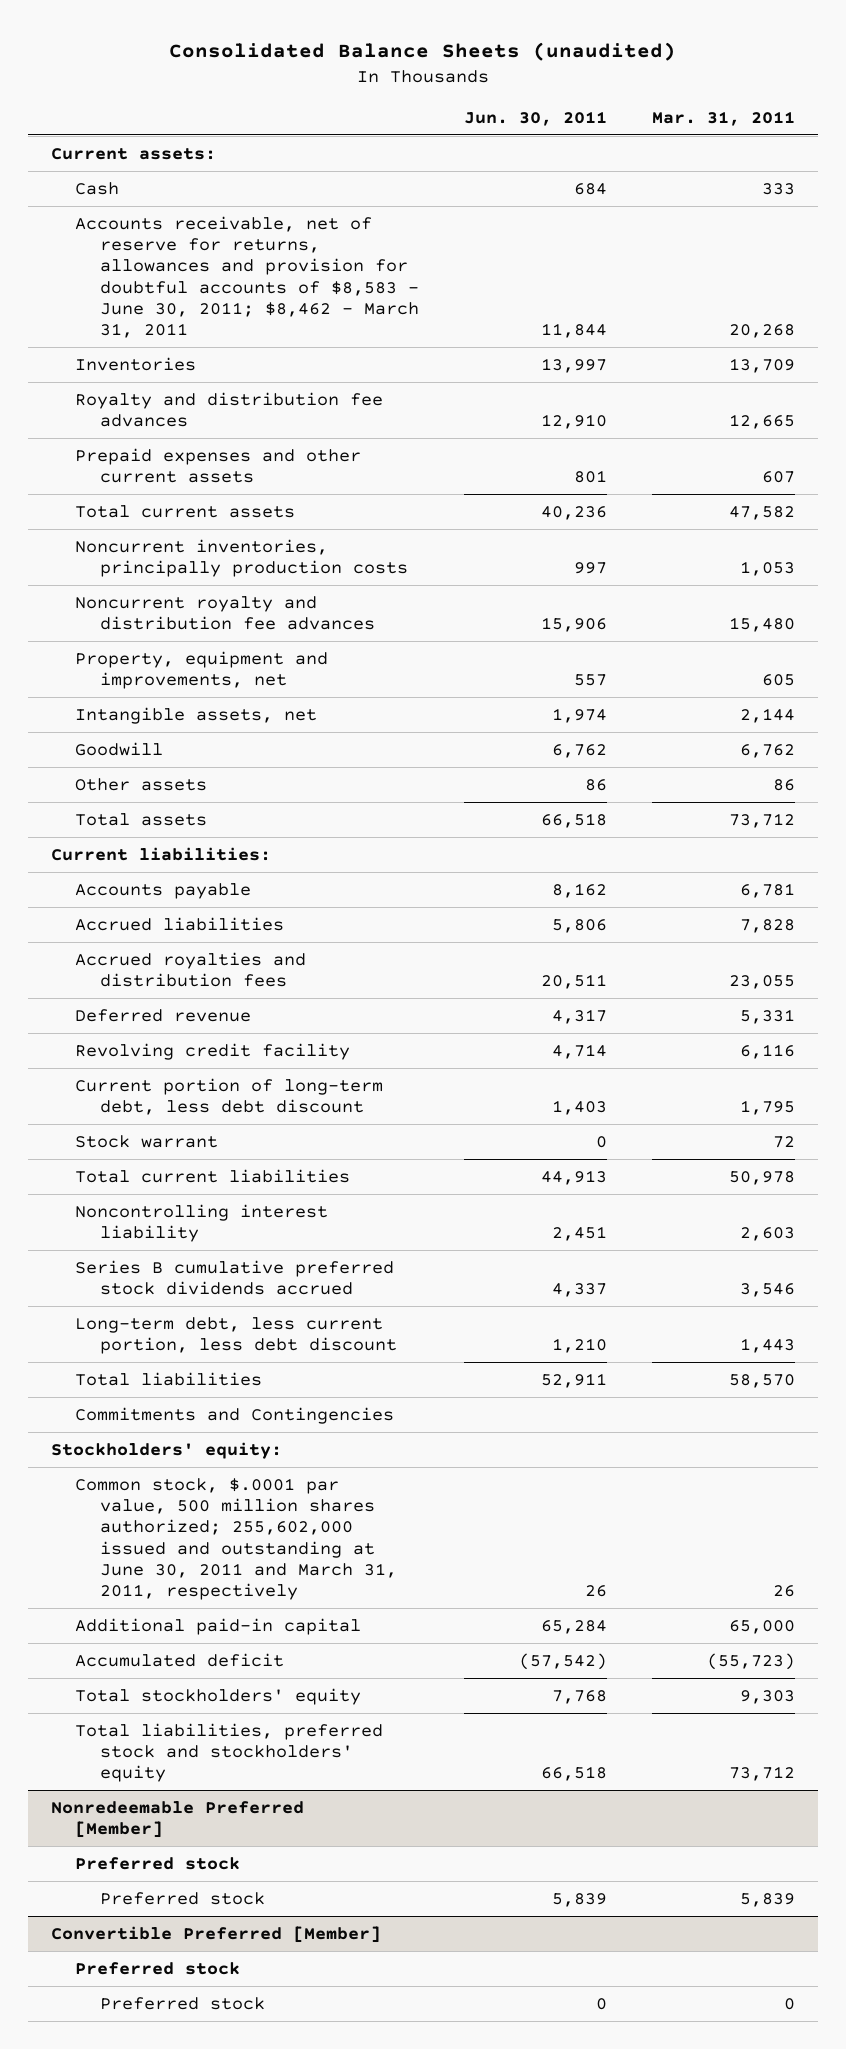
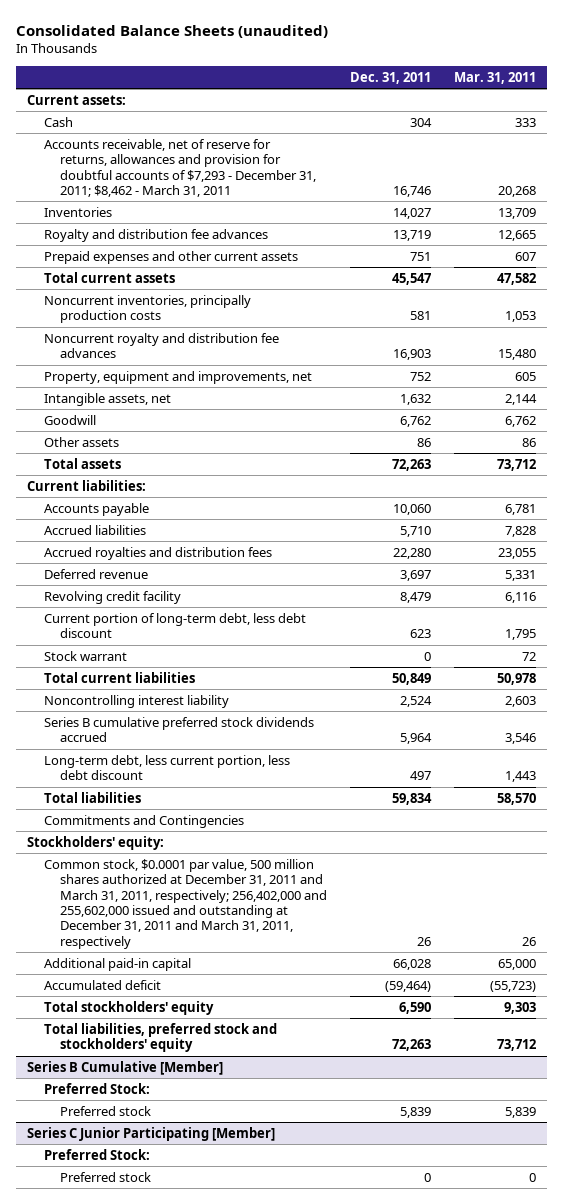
- | Jun. 30, 2011 | Mar. 31, 2011
+ | Dec. 31, 2011 | Mar. 31, 2011
- Accounts receivable, net of reserve for returns, allowances and provision for doubtful accounts of $8,583 - June 30, 2011; $8,462 - March 31, 2011 | 11,844 | 20,268
+ Accounts receivable, net of reserve for returns, allowances and provision for doubtful accounts of $7,293 - December 31, 2011; $8,462 - March 31, 2011 | 16,746 | 20,268
- Common stock, $.0001 par value, 500 million shares authorized; 255,602,000 issued and outstanding at June 30, 2011 and March 31, 2011, respectively | 26 | 26
+ Common stock, $0.0001 par value, 500 million shares authorized at December 31, 2011 and March 31, 2011, respectively; 256,402,000 and 255,602,000 issued and outstanding at December 31, 2011 and March 31, 2011, respectively | 26 | 26
- Nonredeemable Preferred [Member]
- Preferred stock
+ Series B Cumulative [Member]
+ Preferred Stock:
- Convertible Preferred [Member]
- Preferred stock
+ Series C Junior Participating [Member]
+ Preferred Stock:

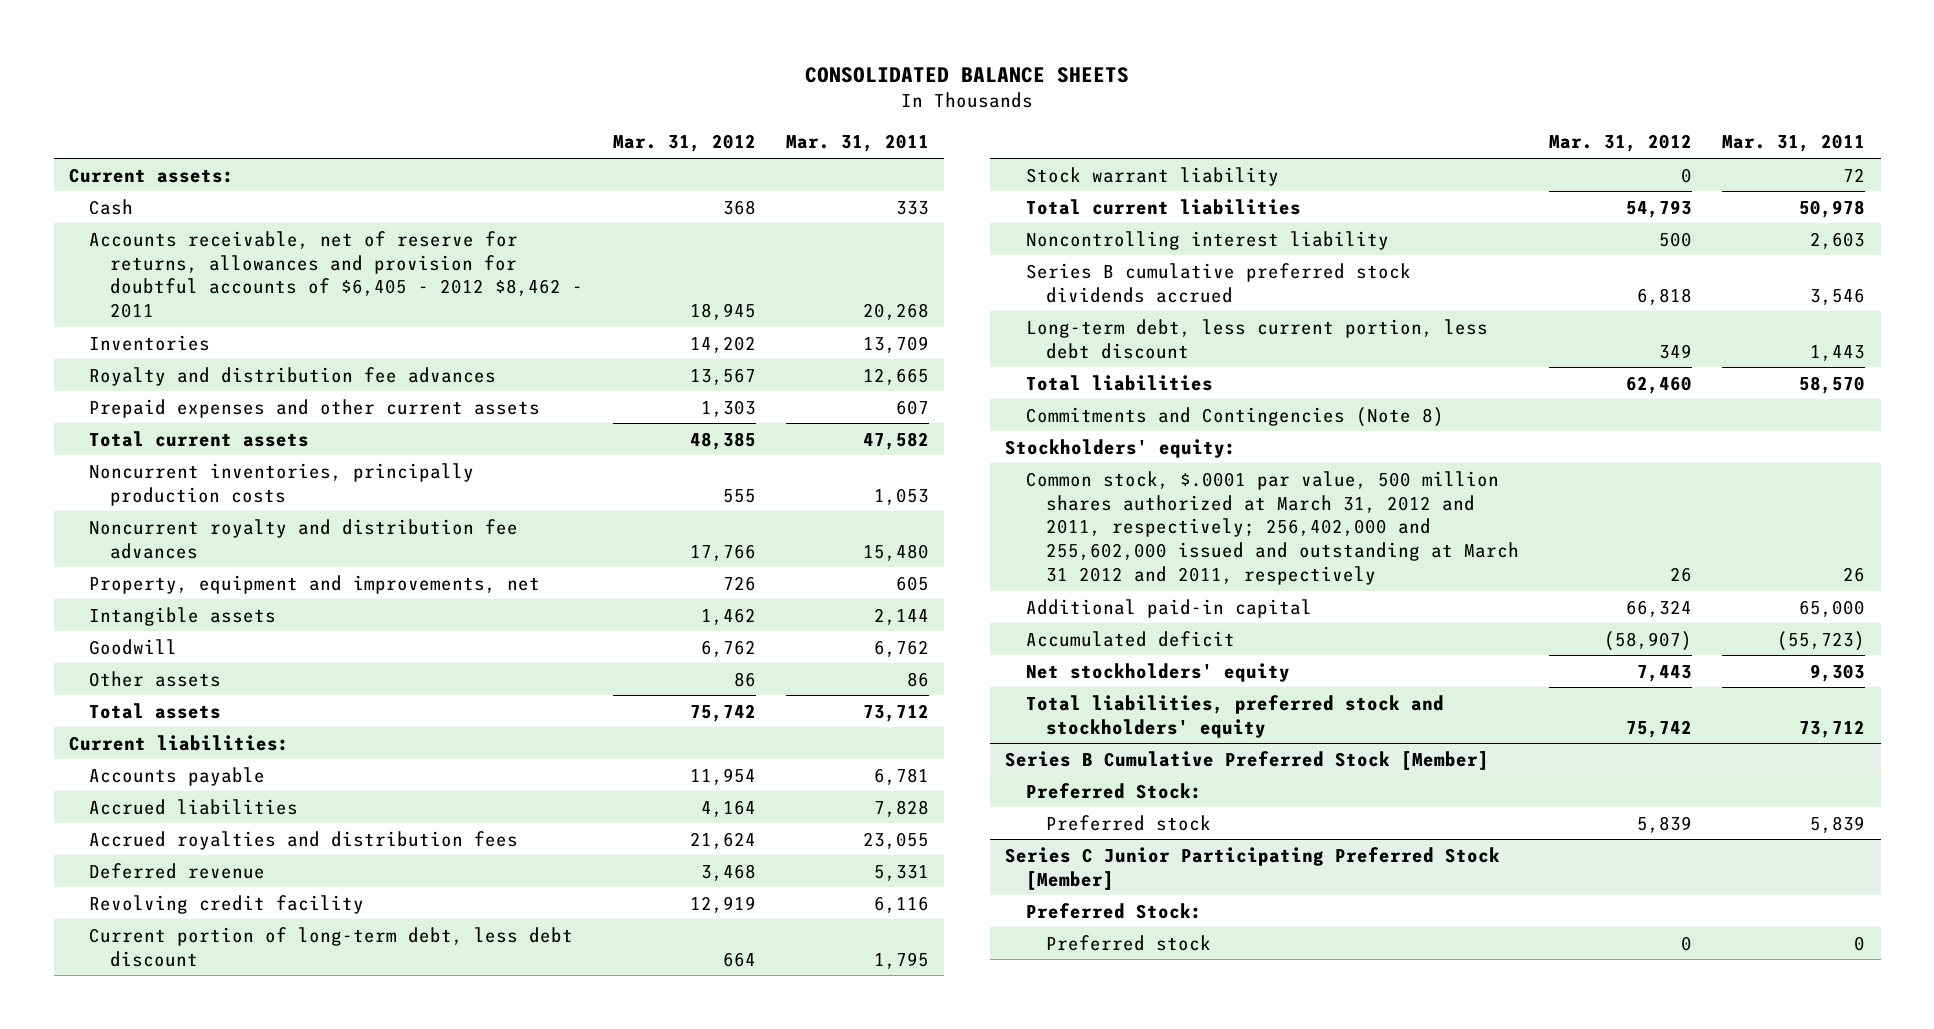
- Consolidated Balance Sheets (unaudited)
+ CONSOLIDATED BALANCE SHEETS
- | Dec. 31, 2011 | Mar. 31, 2011
+ | Mar. 31, 2012 | Mar. 31, 2011
- Accounts receivable, net of reserve for returns, allowances and provision for doubtful accounts of $7,293 - December 31, 2011; $8,462 - March 31, 2011 | 16,746 | 20,268
+ Accounts receivable, net of reserve for returns, allowances and provision for doubtful accounts of $6,405 - 2012 $8,462 - 2011 | 18,945 | 20,268
- Intangible assets, net | 1,632 | 2,144
+ Intangible assets | 1,462 | 2,144
- Stock warrant | 0 | 72
+ Stock warrant liability | 0 | 72
- Commitments and Contingencies
+ Commitments and Contingencies (Note 8)
- Common stock, $0.0001 par value, 500 million shares authorized at December 31, 2011 and March 31, 2011, respectively; 256,402,000 and 255,602,000 issued and outstanding at December 31, 2011 and March 31, 2011, respectively | 26 | 26
+ Common stock, $.0001 par value, 500 million shares authorized at March 31, 2012 and 2011, respectively; 256,402,000 and 255,602,000 issued and outstanding at March 31 2012 and 2011, respectively | 26 | 26
- Total stockholders' equity | 6,590 | 9,303
+ Net stockholders' equity | 7,443 | 9,303
- Series B Cumulative [Member]
+ Series B Cumulative Preferred Stock [Member]
- Series C Junior Participating [Member]
+ Series C Junior Participating Preferred Stock [Member]

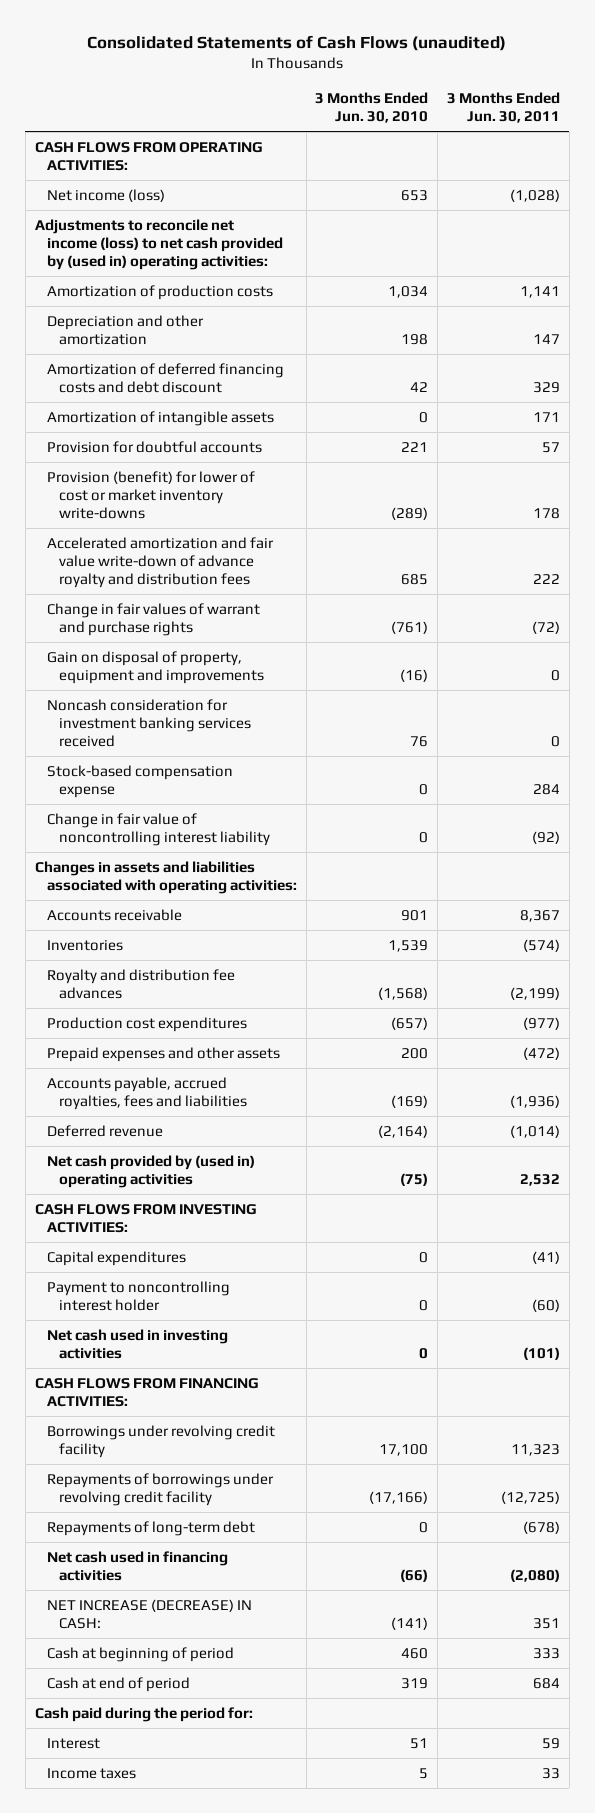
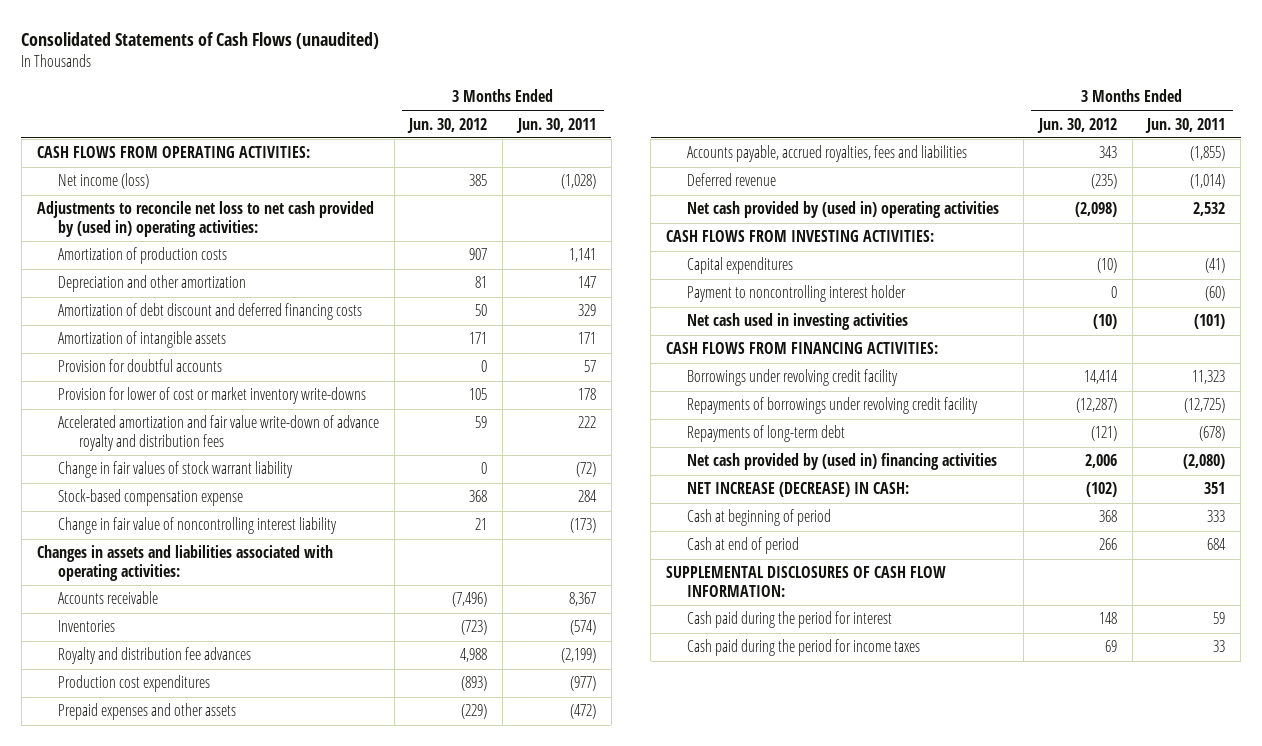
- | 3 Months Ended Jun. 30, 2010 | 3 Months Ended Jun. 30, 2011
+ | 3 Months Ended Jun. 30, 2012 | 3 Months Ended Jun. 30, 2011
- Adjustments to reconcile net income (loss) to net cash provided by (used in) operating activities:
+ Adjustments to reconcile net loss to net cash provided by (used in) operating activities:
- Amortization of deferred financing costs and debt discount | 42 | 329
+ Amortization of debt discount and deferred financing costs | 50 | 329
- Provision (benefit) for lower of cost or market inventory write-downs | (289) | 178
+ Provision for lower of cost or market inventory write-downs | 105 | 178
- Change in fair values of warrant and purchase rights | (761) | (72)
- Gain on disposal of property, equipment and improvements | (16) | 0
- Noncash consideration for investment banking services received | 76 | 0
+ Change in fair values of stock warrant liability | 0 | (72)
- Change in fair value of noncontrolling interest liability | 0 | (92)
+ Change in fair value of noncontrolling interest liability | 21 | (173)
- Accounts payable, accrued royalties, fees and liabilities | (169) | (1,936)
+ Accounts payable, accrued royalties, fees and liabilities | 343 | (1,855)
- Net cash used in financing activities | (66) | (2,080)
+ Net cash provided by (used in) financing activities | 2,006 | (2,080)
- Cash paid during the period for:
- Interest | 51 | 59
- Income taxes | 5 | 33
+ SUPPLEMENTAL DISCLOSURES OF CASH FLOW INFORMATION:
+ Cash paid during the period for interest | 148 | 59
+ Cash paid during the period for income taxes | 69 | 33

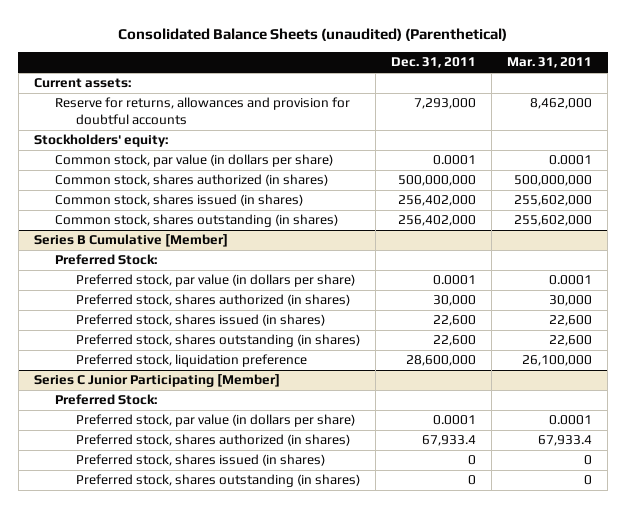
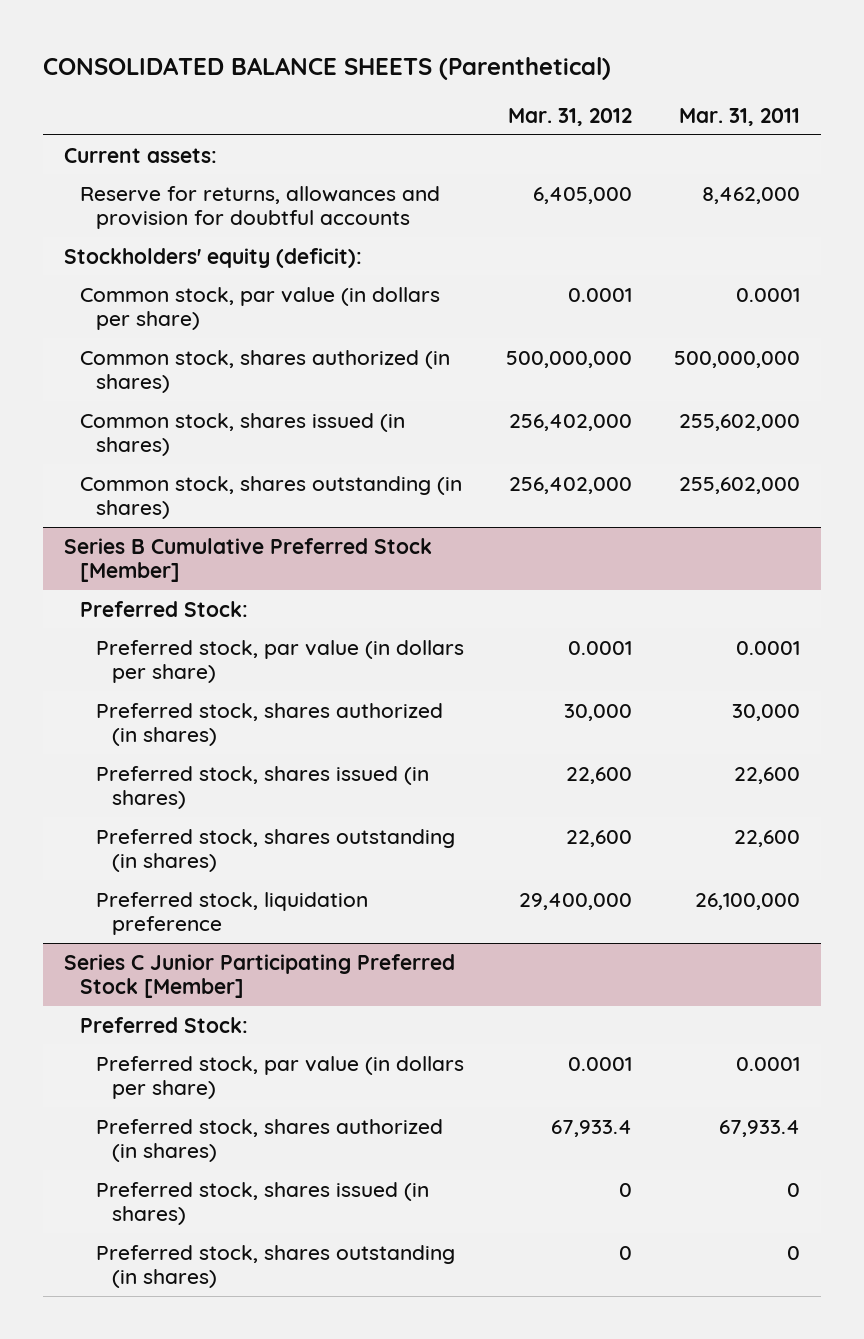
- Consolidated Balance Sheets (unaudited) (Parenthetical)
+ CONSOLIDATED BALANCE SHEETS (Parenthetical)
- | Dec. 31, 2011 | Mar. 31, 2011
+ | Mar. 31, 2012 | Mar. 31, 2011
- Stockholders' equity:
+ Stockholders' equity (deficit):
- Series B Cumulative [Member]
+ Series B Cumulative Preferred Stock [Member]
- Series C Junior Participating [Member]
+ Series C Junior Participating Preferred Stock [Member]

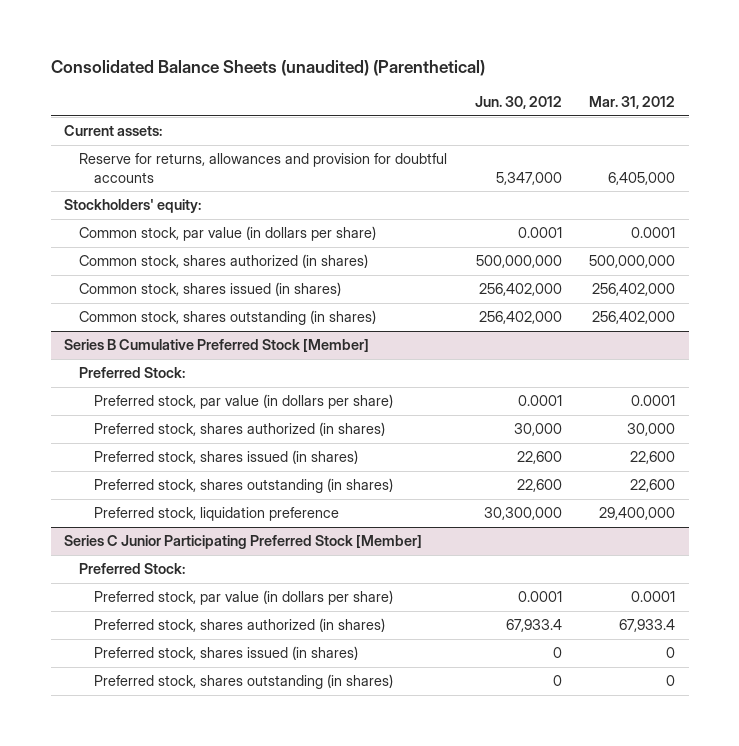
- CONSOLIDATED BALANCE SHEETS (Parenthetical)
+ Consolidated Balance Sheets (unaudited) (Parenthetical)
- | Mar. 31, 2012 | Mar. 31, 2011
+ | Jun. 30, 2012 | Mar. 31, 2012
- Stockholders' equity (deficit):
+ Stockholders' equity:

